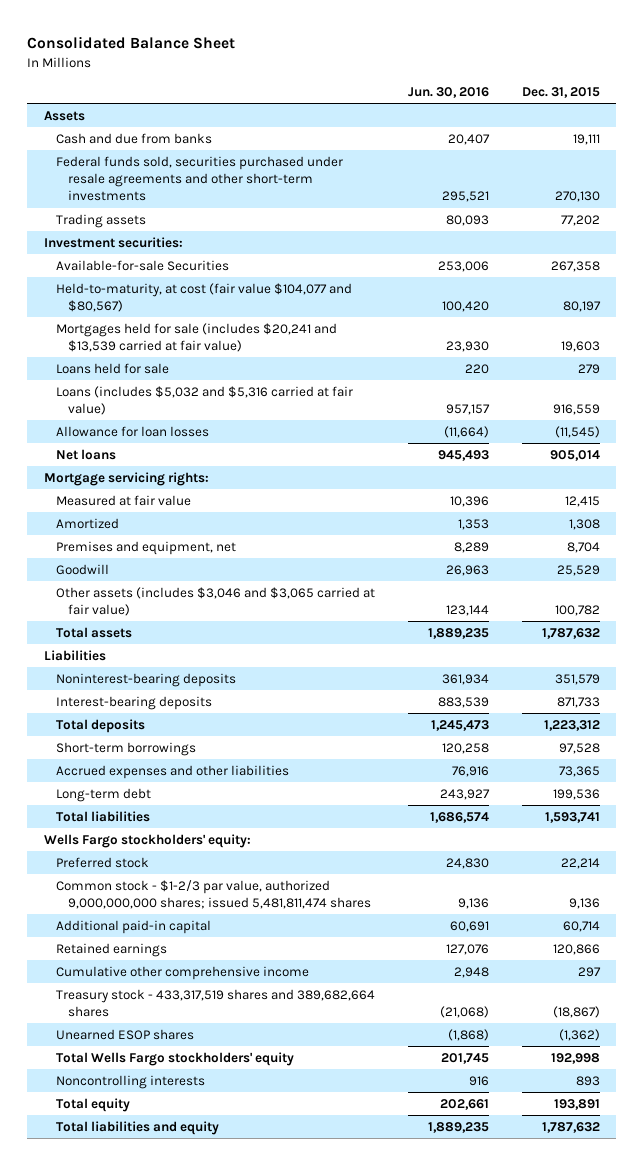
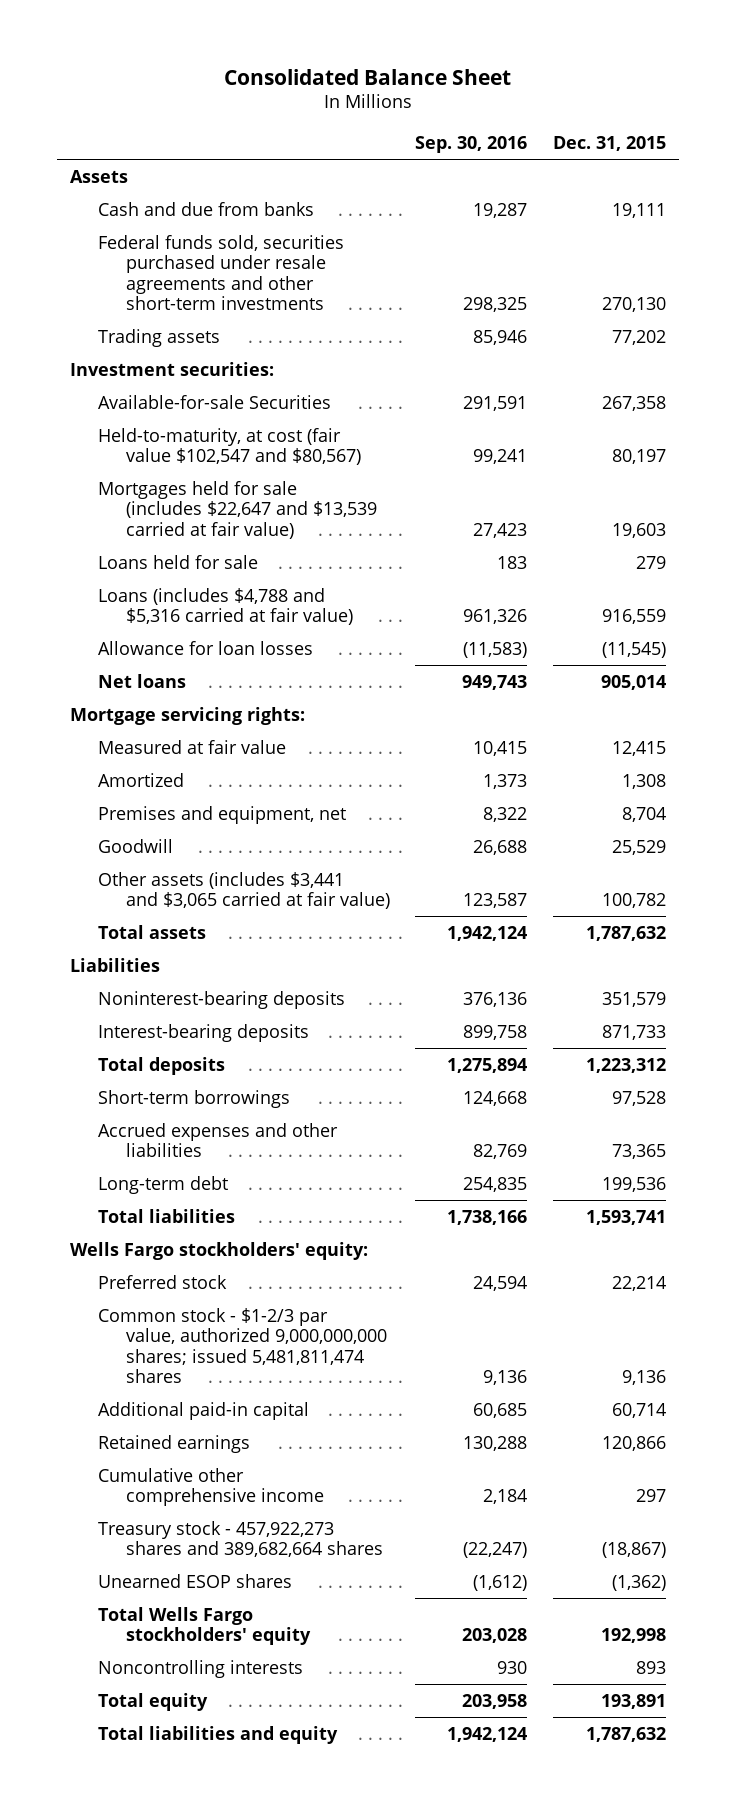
- | Jun. 30, 2016 | Dec. 31, 2015
+ | Sep. 30, 2016 | Dec. 31, 2015
- Held-to-maturity, at cost (fair value $104,077 and $80,567) | 100,420 | 80,197
- Mortgages held for sale (includes $20,241 and $13,539 carried at fair value) | 23,930 | 19,603
+ Held-to-maturity, at cost (fair value $102,547 and $80,567) | 99,241 | 80,197
+ Mortgages held for sale (includes $22,647 and $13,539 carried at fair value) | 27,423 | 19,603
- Loans (includes $5,032 and $5,316 carried at fair value) | 957,157 | 916,559
+ Loans (includes $4,788 and $5,316 carried at fair value) | 961,326 | 916,559
- Other assets (includes $3,046 and $3,065 carried at fair value) | 123,144 | 100,782
+ Other assets (includes $3,441 and $3,065 carried at fair value) | 123,587 | 100,782
- Treasury stock - 433,317,519 shares and 389,682,664 shares | (21,068) | (18,867)
+ Treasury stock - 457,922,273 shares and 389,682,664 shares | (22,247) | (18,867)

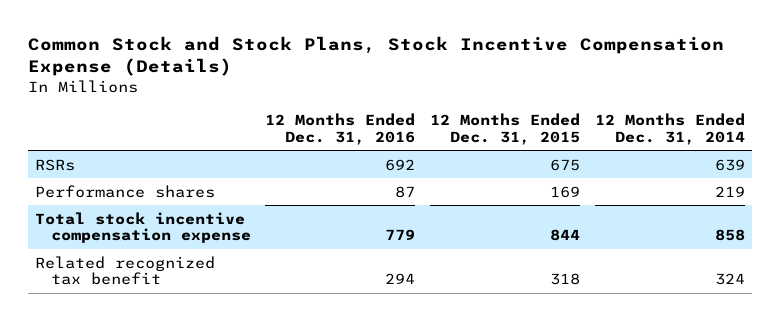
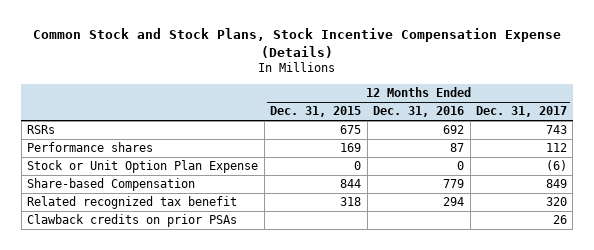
- | 12 Months Ended Dec. 31, 2016 | 12 Months Ended Dec. 31, 2015 | 12 Months Ended Dec. 31, 2014
+ | 12 Months Ended Dec. 31, 2015 | 12 Months Ended Dec. 31, 2016 | 12 Months Ended Dec. 31, 2017
- Total stock incentive compensation expense | 779 | 844 | 858
+ Stock or Unit Option Plan Expense | 0 | 0 | (6)
+ Share-based Compensation | 844 | 779 | 849
+ Clawback credits on prior PSAs | | | 26

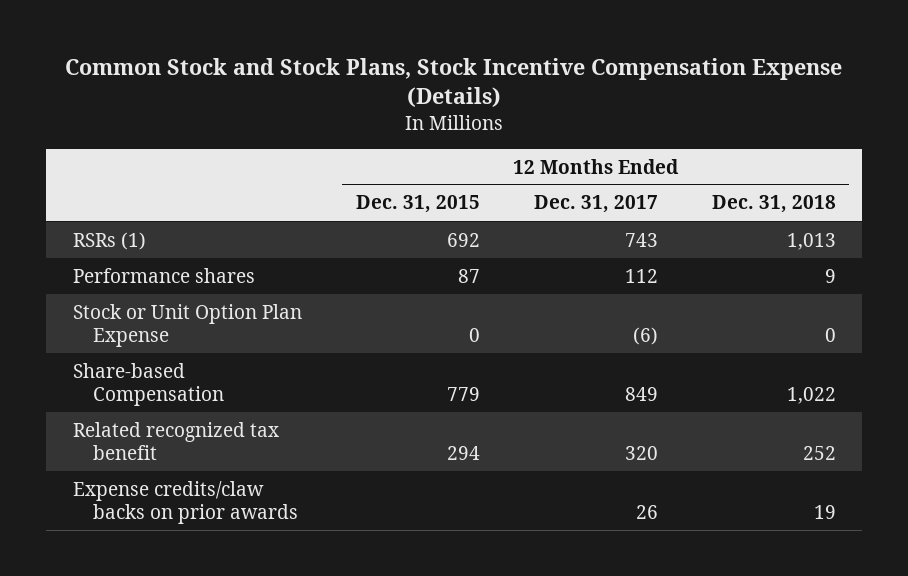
- | 12 Months Ended Dec. 31, 2015 | 12 Months Ended Dec. 31, 2016 | 12 Months Ended Dec. 31, 2017
+ | 12 Months Ended Dec. 31, 2015 | 12 Months Ended Dec. 31, 2017 | 12 Months Ended Dec. 31, 2018
- RSRs | 675 | 692 | 743
- Performance shares | 169 | 87 | 112
+ RSRs (1) | 692 | 743 | 1,013
+ Performance shares | 87 | 112 | 9
- Share-based Compensation | 844 | 779 | 849
- Related recognized tax benefit | 318 | 294 | 320
- Clawback credits on prior PSAs | | | 26
+ Share-based Compensation | 779 | 849 | 1,022
+ Related recognized tax benefit | 294 | 320 | 252
+ Expense credits/claw backs on prior awards | | 26 | 19

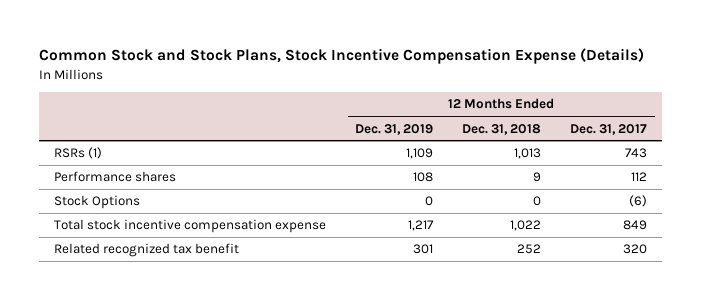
- | 12 Months Ended Dec. 31, 2015 | 12 Months Ended Dec. 31, 2017 | 12 Months Ended Dec. 31, 2018
+ | 12 Months Ended Dec. 31, 2019 | 12 Months Ended Dec. 31, 2018 | 12 Months Ended Dec. 31, 2017
- Stock or Unit Option Plan Expense | 0 | (6) | 0
- Share-based Compensation | 779 | 849 | 1,022
+ Stock Options | 0 | 0 | (6)
+ Total stock incentive compensation expense | 1,217 | 1,022 | 849
- Expense credits/claw backs on prior awards | | 26 | 19

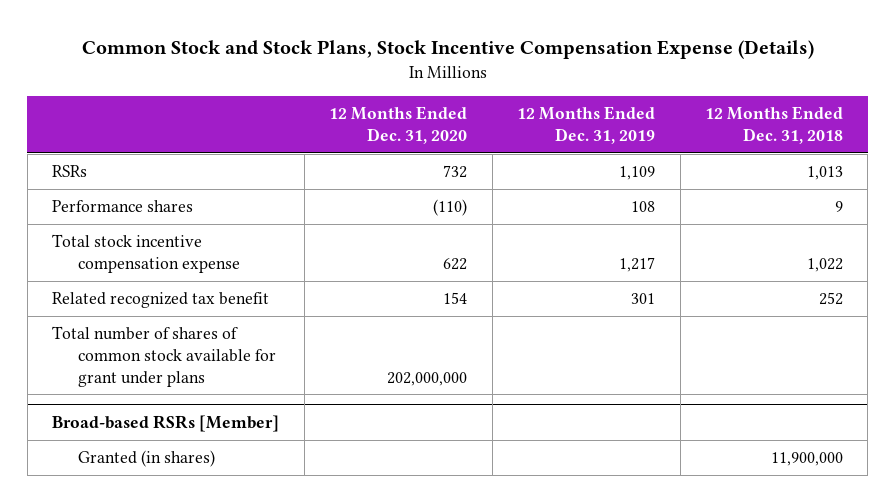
- | 12 Months Ended Dec. 31, 2019 | 12 Months Ended Dec. 31, 2018 | 12 Months Ended Dec. 31, 2017
+ | 12 Months Ended Dec. 31, 2020 | 12 Months Ended Dec. 31, 2019 | 12 Months Ended Dec. 31, 2018
- RSRs (1) | 1,109 | 1,013 | 743
+ RSRs | 732 | 1,109 | 1,013
- Stock Options | 0 | 0 | (6)
+ Total number of shares of common stock available for grant under plans | 202,000,000 | |
+ Broad-based RSRs [Member]
+ Granted (in shares) | | | 11,900,000

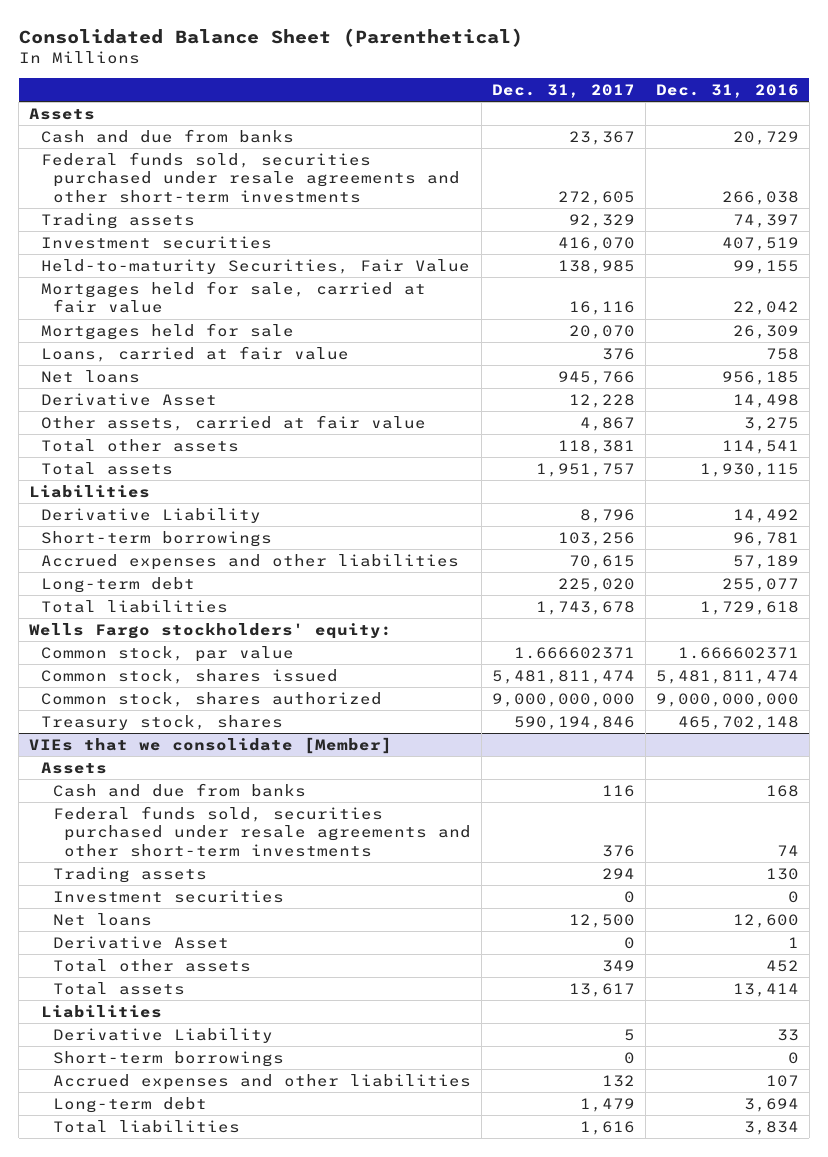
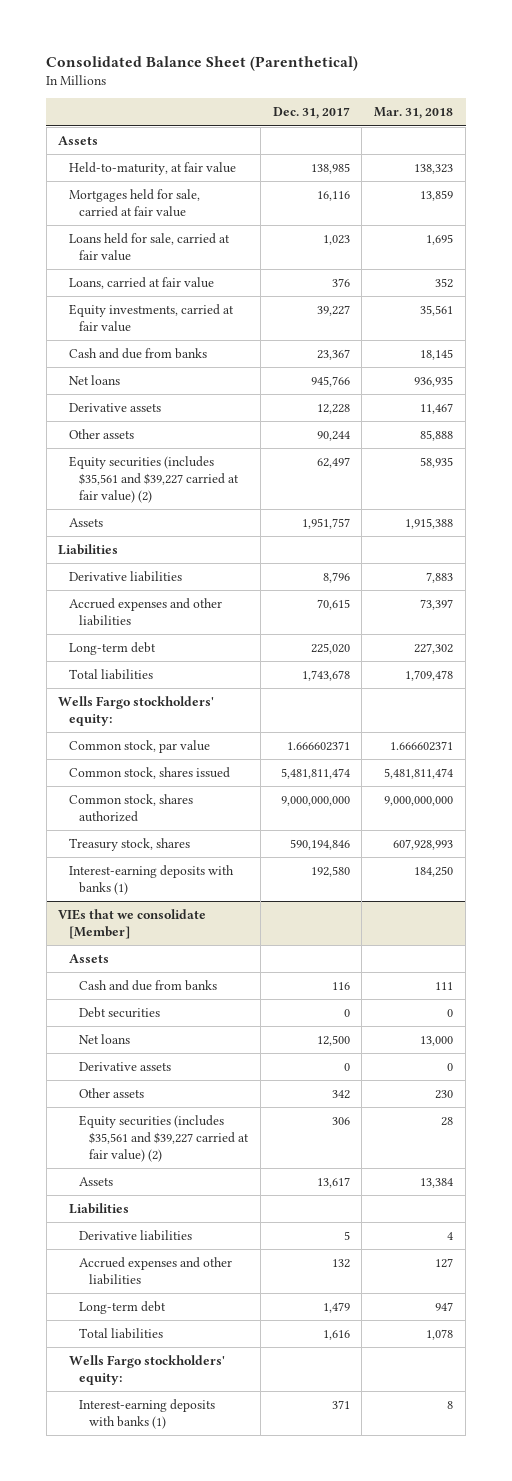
- | Dec. 31, 2017 | Dec. 31, 2016
+ | Dec. 31, 2017 | Mar. 31, 2018
- Federal funds sold, securities purchased under resale agreements and other short-term investments | 272,605 | 266,038
- Trading assets | 92,329 | 74,397
- Investment securities | 416,070 | 407,519
- Held-to-maturity Securities, Fair Value | 138,985 | 99,155
+ Held-to-maturity, at fair value | 138,985 | 138,323
- Mortgages held for sale | 20,070 | 26,309
+ Loans held for sale, carried at fair value | 1,023 | 1,695
+ Equity investments, carried at fair value | 39,227 | 35,561
moved down: Cash and due from banks | 23,367 | 18,145
- Derivative Asset | 12,228 | 14,498
- Other assets, carried at fair value | 4,867 | 3,275
- Total other assets | 118,381 | 114,541
- Total assets | 1,951,757 | 1,930,115
+ Derivative assets | 12,228 | 11,467
+ Other assets | 90,244 | 85,888
+ Equity securities (includes $35,561 and $39,227 carried at fair value) (2) | 62,497 | 58,935
+ Assets | 1,951,757 | 1,915,388
- Derivative Liability | 8,796 | 14,492
- Short-term borrowings | 103,256 | 96,781
+ Derivative liabilities | 8,796 | 7,883
+ Interest-earning deposits with banks (1) | 192,580 | 184,250
@ VIEs that we consolidate [Member]
- Federal funds sold, securities purchased under resale agreements and other short-term investments | 376 | 74
- Trading assets | 294 | 130
- Investment securities | 0 | 0
+ Debt securities | 0 | 0
- Derivative Asset | 0 | 1
- Total other assets | 349 | 452
- Total assets | 13,617 | 13,414
+ Derivative assets | 0 | 0
+ Other assets | 342 | 230
+ Equity securities (includes $35,561 and $39,227 carried at fair value) (2) | 306 | 28
+ Assets | 13,617 | 13,384
- Derivative Liability | 5 | 33
- Short-term borrowings | 0 | 0
+ Derivative liabilities | 5 | 4
+ Wells Fargo stockholders' equity:
+ Interest-earning deposits with banks (1) | 371 | 8

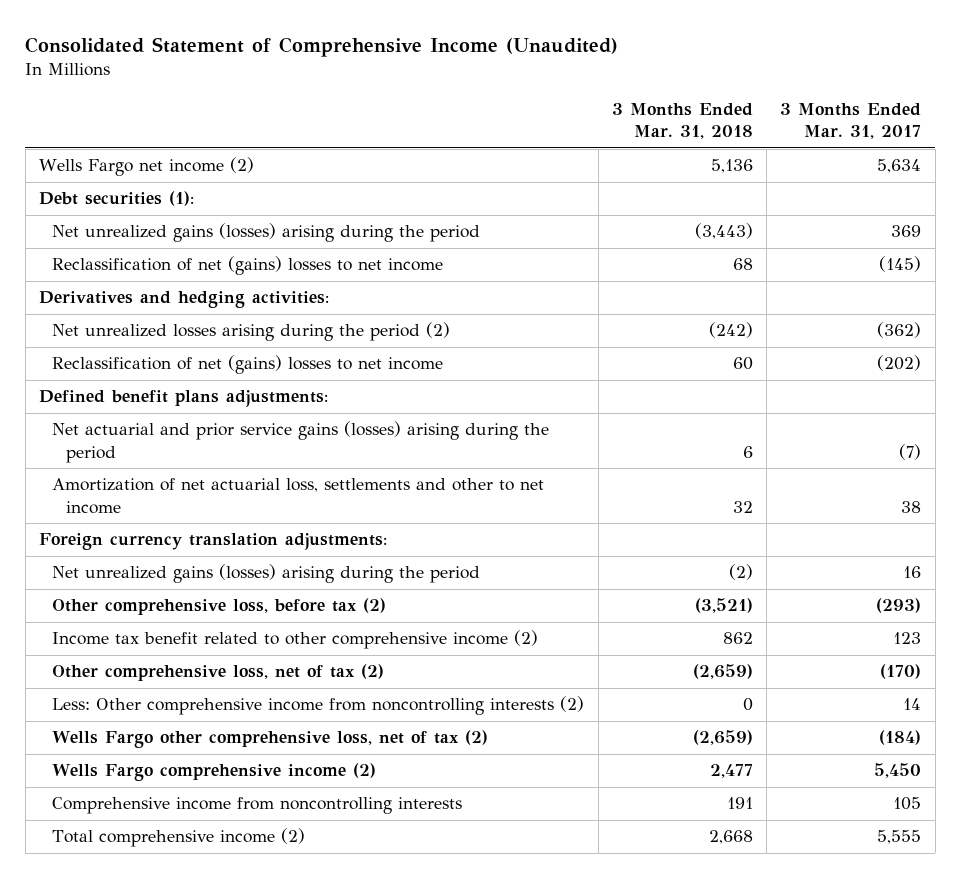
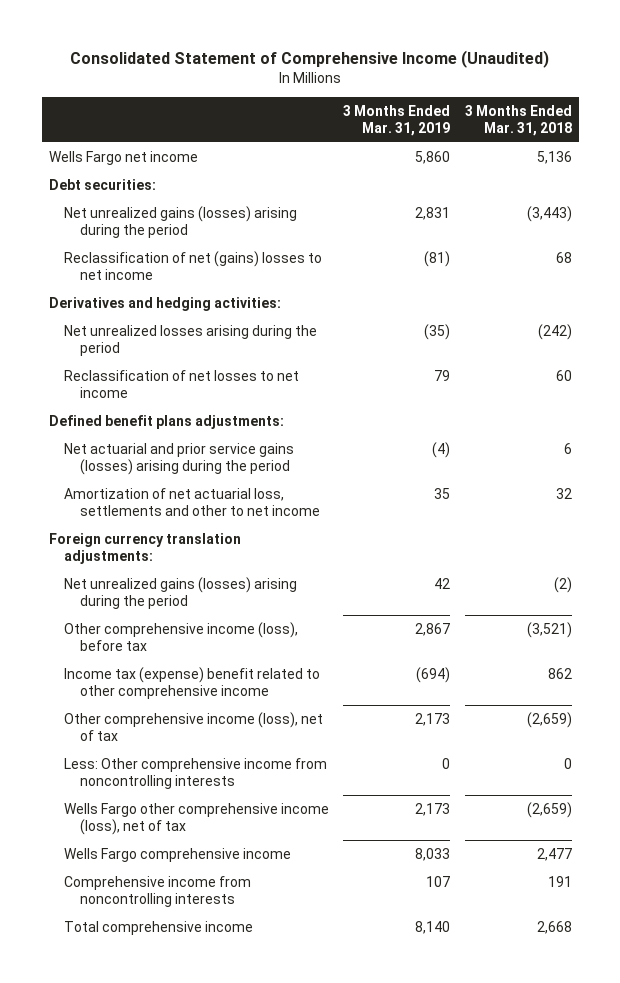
- | 3 Months Ended Mar. 31, 2018 | 3 Months Ended Mar. 31, 2017
+ | 3 Months Ended Mar. 31, 2019 | 3 Months Ended Mar. 31, 2018
- Wells Fargo net income (2) | 5,136 | 5,634
- Debt securities (1):
+ Wells Fargo net income | 5,860 | 5,136
+ Debt securities:
- Net unrealized losses arising during the period (2) | (242) | (362)
- Reclassification of net (gains) losses to net income | 60 | (202)
+ Net unrealized losses arising during the period | (35) | (242)
+ Reclassification of net losses to net income | 79 | 60
- Other comprehensive loss, before tax (2) | (3,521) | (293)
- Income tax benefit related to other comprehensive income (2) | 862 | 123
- Other comprehensive loss, net of tax (2) | (2,659) | (170)
- Less: Other comprehensive income from noncontrolling interests (2) | 0 | 14
- Wells Fargo other comprehensive loss, net of tax (2) | (2,659) | (184)
- Wells Fargo comprehensive income (2) | 2,477 | 5,450
+ Other comprehensive income (loss), before tax | 2,867 | (3,521)
+ Income tax (expense) benefit related to other comprehensive income | (694) | 862
+ Other comprehensive income (loss), net of tax | 2,173 | (2,659)
+ Less: Other comprehensive income from noncontrolling interests | 0 | 0
+ Wells Fargo other comprehensive income (loss), net of tax | 2,173 | (2,659)
+ Wells Fargo comprehensive income | 8,033 | 2,477
- Total comprehensive income (2) | 2,668 | 5,555
+ Total comprehensive income | 8,140 | 2,668

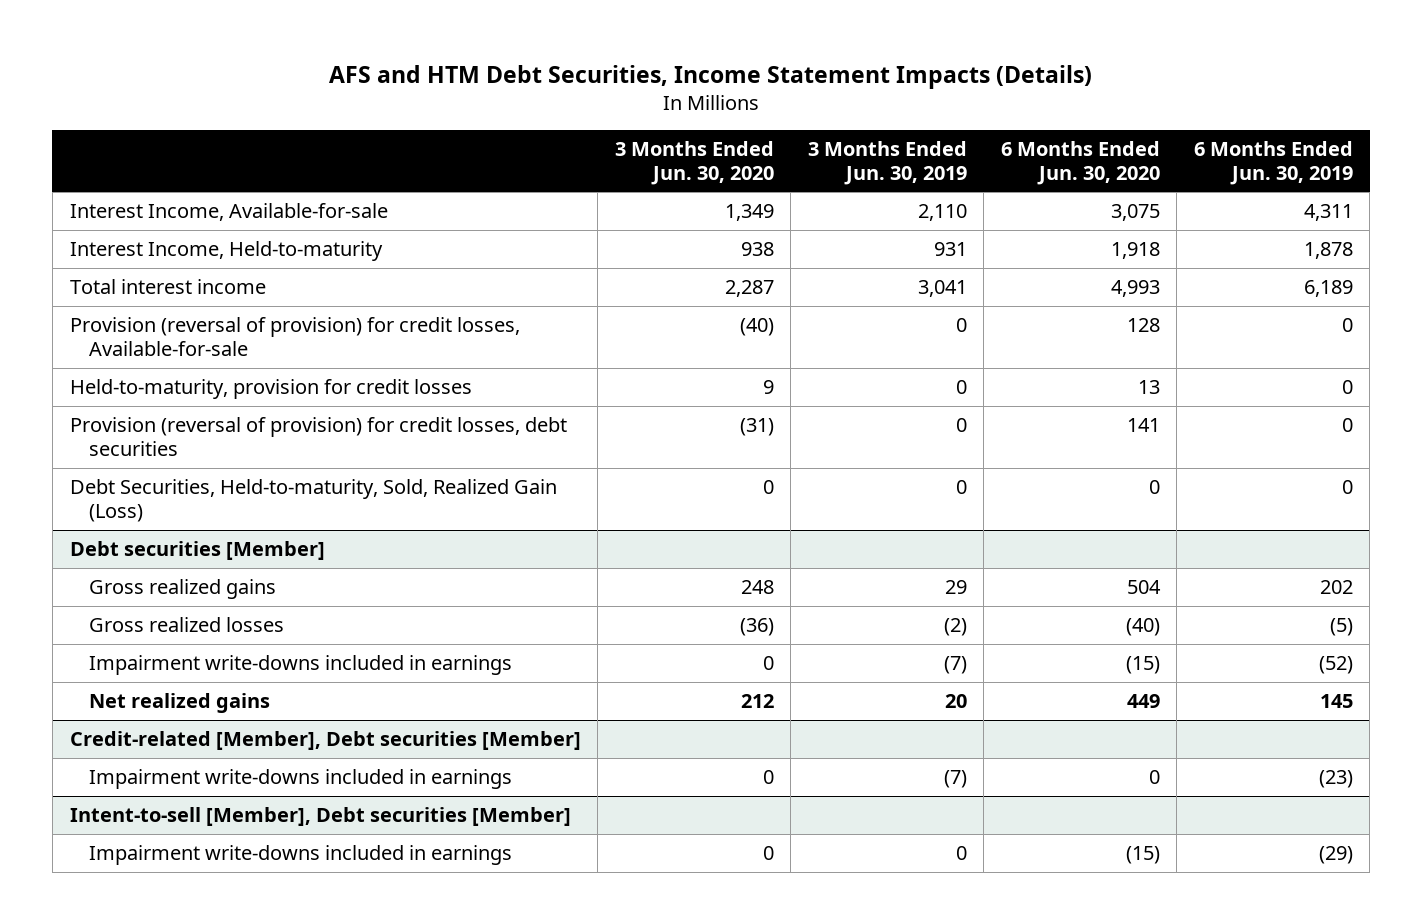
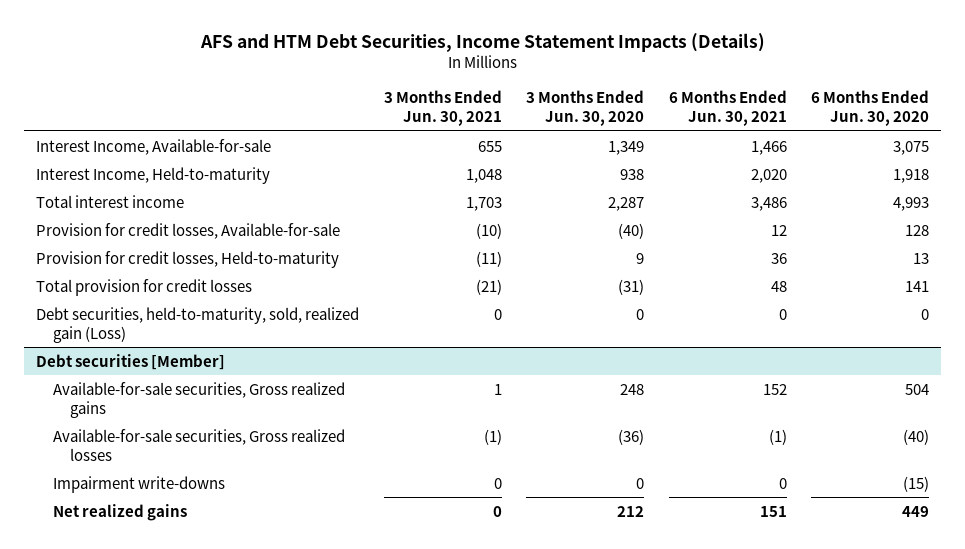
- | 3 Months Ended Jun. 30, 2020 | 3 Months Ended Jun. 30, 2019 | 6 Months Ended Jun. 30, 2020 | 6 Months Ended Jun. 30, 2019
+ | 3 Months Ended Jun. 30, 2021 | 3 Months Ended Jun. 30, 2020 | 6 Months Ended Jun. 30, 2021 | 6 Months Ended Jun. 30, 2020
- Provision (reversal of provision) for credit losses, Available-for-sale | (40) | 0 | 128 | 0
- Held-to-maturity, provision for credit losses | 9 | 0 | 13 | 0
- Provision (reversal of provision) for credit losses, debt securities | (31) | 0 | 141 | 0
- Debt Securities, Held-to-maturity, Sold, Realized Gain (Loss) | 0 | 0 | 0 | 0
+ Provision for credit losses, Available-for-sale | (10) | (40) | 12 | 128
+ Provision for credit losses, Held-to-maturity | (11) | 9 | 36 | 13
+ Total provision for credit losses | (21) | (31) | 48 | 141
+ Debt securities, held-to-maturity, sold, realized gain (Loss) | 0 | 0 | 0 | 0
@ Debt securities [Member]
- Gross realized gains | 248 | 29 | 504 | 202
- Gross realized losses | (36) | (2) | (40) | (5)
- Impairment write-downs included in earnings | 0 | (7) | (15) | (52)
+ Available-for-sale securities, Gross realized gains | 1 | 248 | 152 | 504
+ Available-for-sale securities, Gross realized losses | (1) | (36) | (1) | (40)
+ Impairment write-downs | 0 | 0 | 0 | (15)
- Credit-related [Member], Debt securities [Member]
- Impairment write-downs included in earnings | 0 | (7) | 0 | (23)
- Intent-to-sell [Member], Debt securities [Member]
- Impairment write-downs included in earnings | 0 | 0 | (15) | (29)

